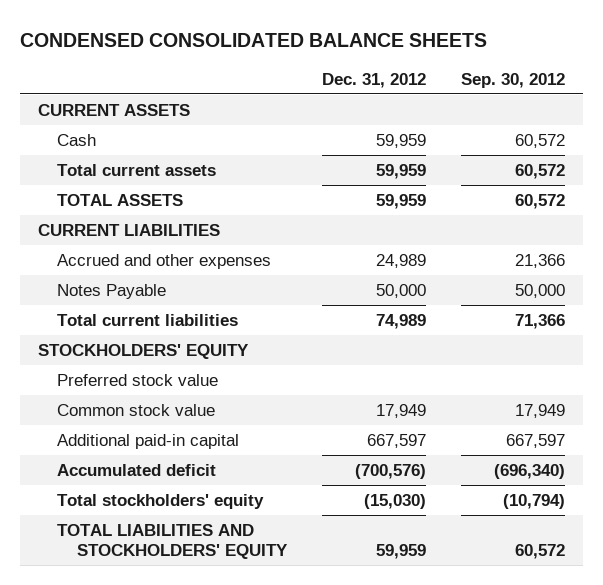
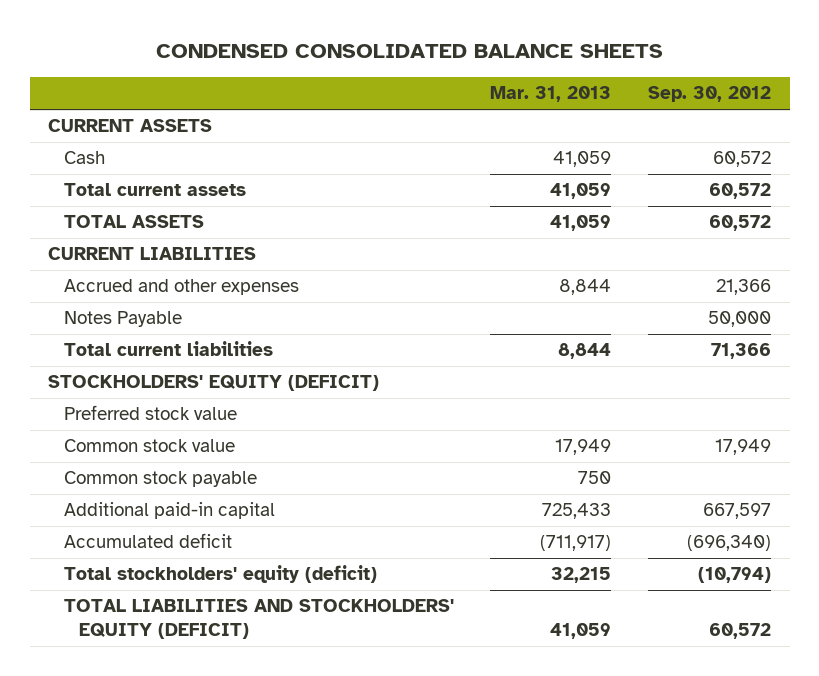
- | Dec. 31, 2012 | Sep. 30, 2012
+ | Mar. 31, 2013 | Sep. 30, 2012
- STOCKHOLDERS' EQUITY
+ STOCKHOLDERS' EQUITY (DEFICIT)
+ Common stock payable | 750 |
- Total stockholders' equity | (15,030) | (10,794)
- TOTAL LIABILITIES AND STOCKHOLDERS' EQUITY | 59,959 | 60,572
+ Total stockholders' equity (deficit) | 32,215 | (10,794)
+ TOTAL LIABILITIES AND STOCKHOLDERS' EQUITY (DEFICIT) | 41,059 | 60,572

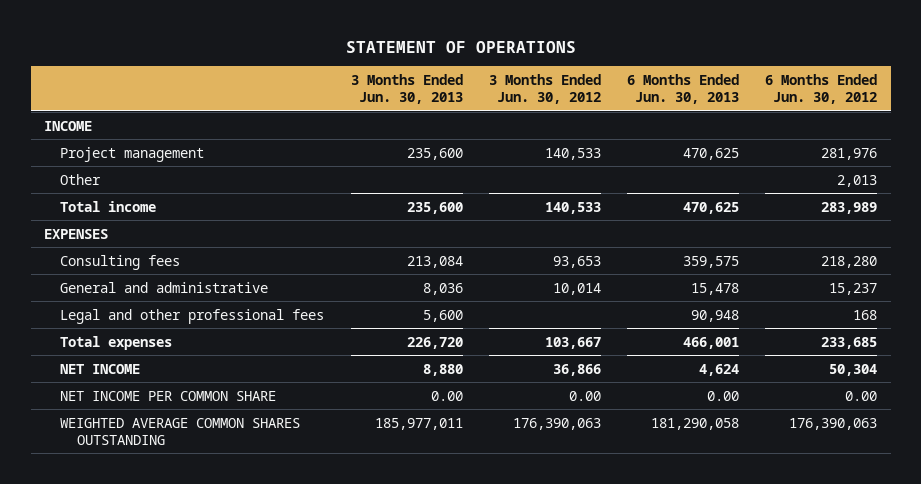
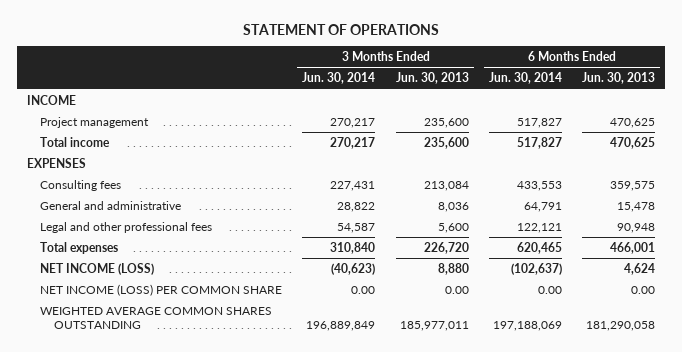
- | 3 Months Ended Jun. 30, 2013 | 3 Months Ended Jun. 30, 2012 | 6 Months Ended Jun. 30, 2013 | 6 Months Ended Jun. 30, 2012
+ | 3 Months Ended Jun. 30, 2014 | 3 Months Ended Jun. 30, 2013 | 6 Months Ended Jun. 30, 2014 | 6 Months Ended Jun. 30, 2013
- Other | | | | 2,013
- NET INCOME | 8,880 | 36,866 | 4,624 | 50,304
- NET INCOME PER COMMON SHARE | 0.00 | 0.00 | 0.00 | 0.00
+ NET INCOME (LOSS) | (40,623) | 8,880 | (102,637) | 4,624
+ NET INCOME (LOSS) PER COMMON SHARE | 0.00 | 0.00 | 0.00 | 0.00

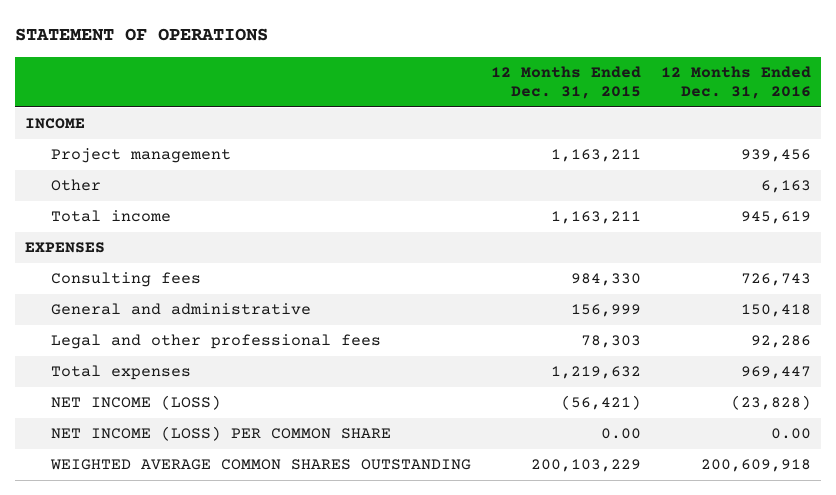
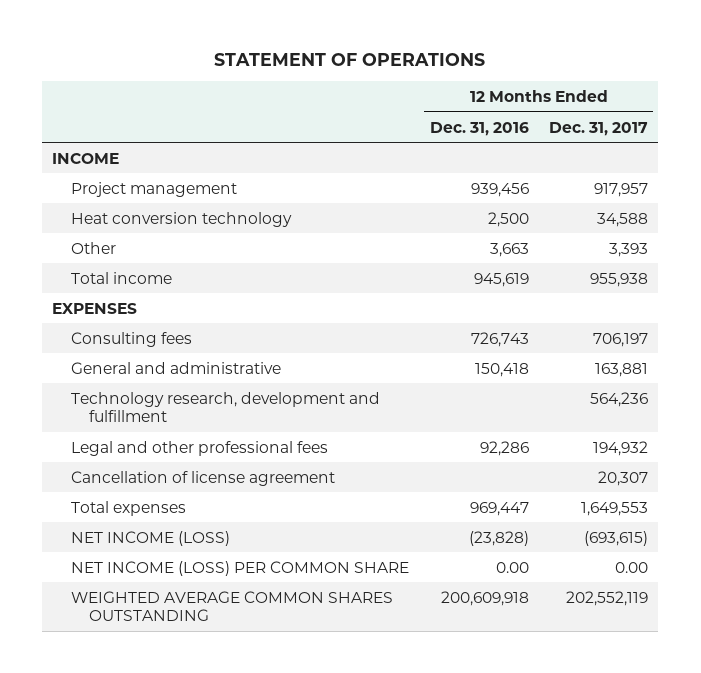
- | 12 Months Ended Dec. 31, 2015 | 12 Months Ended Dec. 31, 2016
+ | 12 Months Ended Dec. 31, 2016 | 12 Months Ended Dec. 31, 2017
- Other | | 6,163
+ Heat conversion technology | 2,500 | 34,588
+ Other | 3,663 | 3,393
+ Technology research, development and fulfillment | | 564,236
+ Cancellation of license agreement | | 20,307

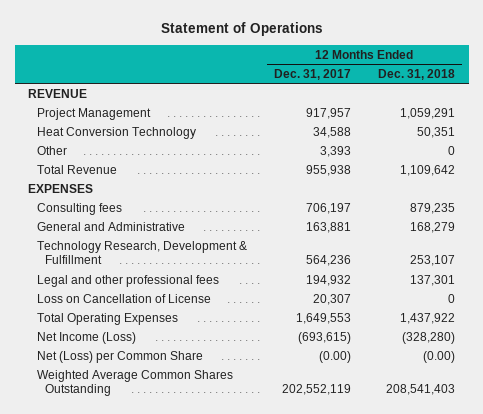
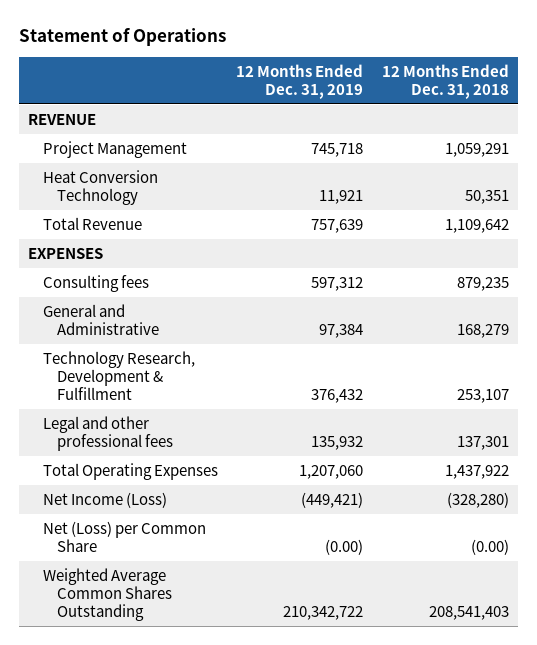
- | 12 Months Ended Dec. 31, 2017 | 12 Months Ended Dec. 31, 2018
+ | 12 Months Ended Dec. 31, 2019 | 12 Months Ended Dec. 31, 2018
- Other | 3,393 | 0
- Loss on Cancellation of License | 20,307 | 0

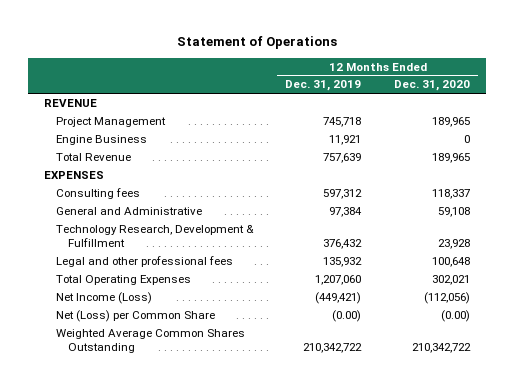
- | 12 Months Ended Dec. 31, 2019 | 12 Months Ended Dec. 31, 2018
+ | 12 Months Ended Dec. 31, 2019 | 12 Months Ended Dec. 31, 2020
- Heat Conversion Technology | 11,921 | 50,351
+ Engine Business | 11,921 | 0

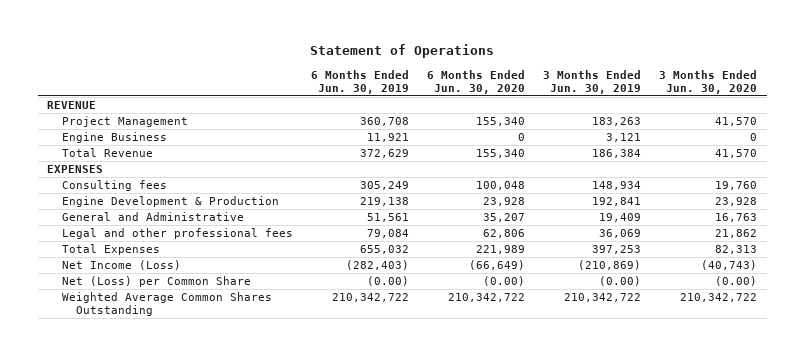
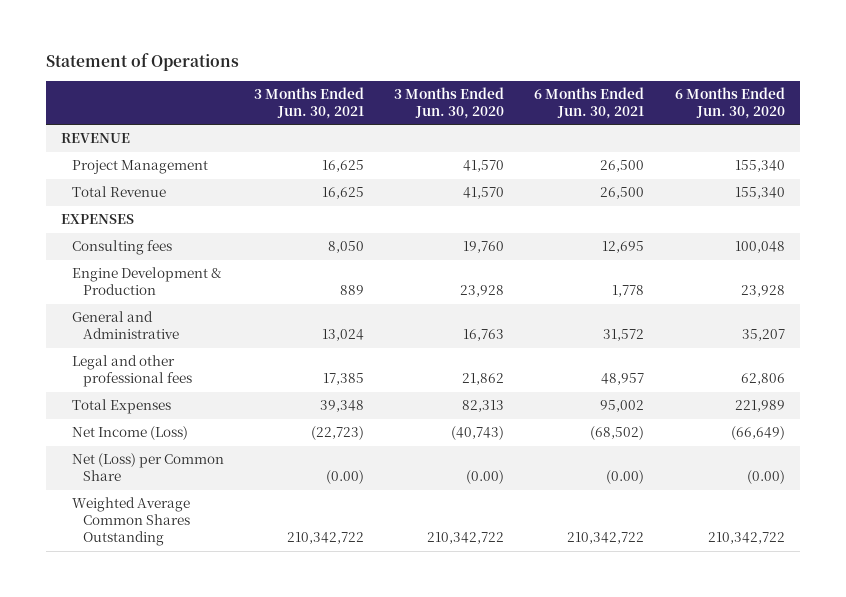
- | 6 Months Ended Jun. 30, 2019 | 6 Months Ended Jun. 30, 2020 | 3 Months Ended Jun. 30, 2019 | 3 Months Ended Jun. 30, 2020
+ | 3 Months Ended Jun. 30, 2021 | 3 Months Ended Jun. 30, 2020 | 6 Months Ended Jun. 30, 2021 | 6 Months Ended Jun. 30, 2020
- Engine Business | 11,921 | 0 | 3,121 | 0

